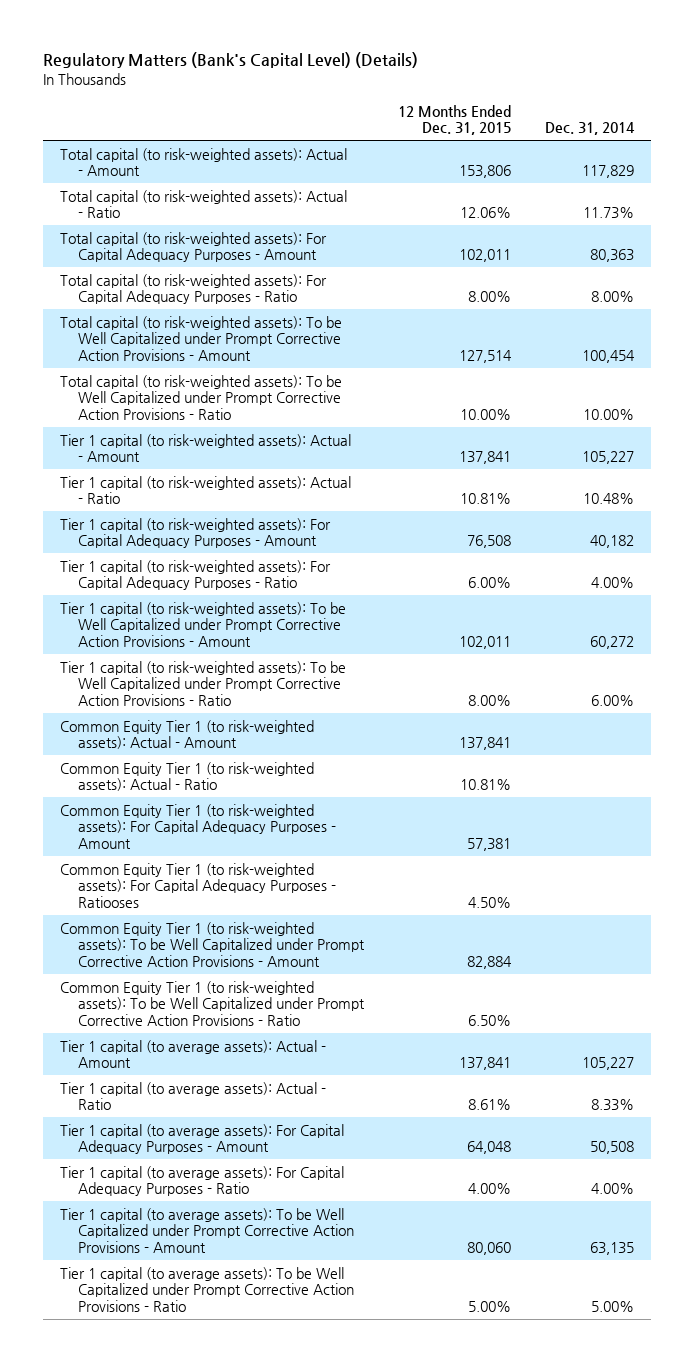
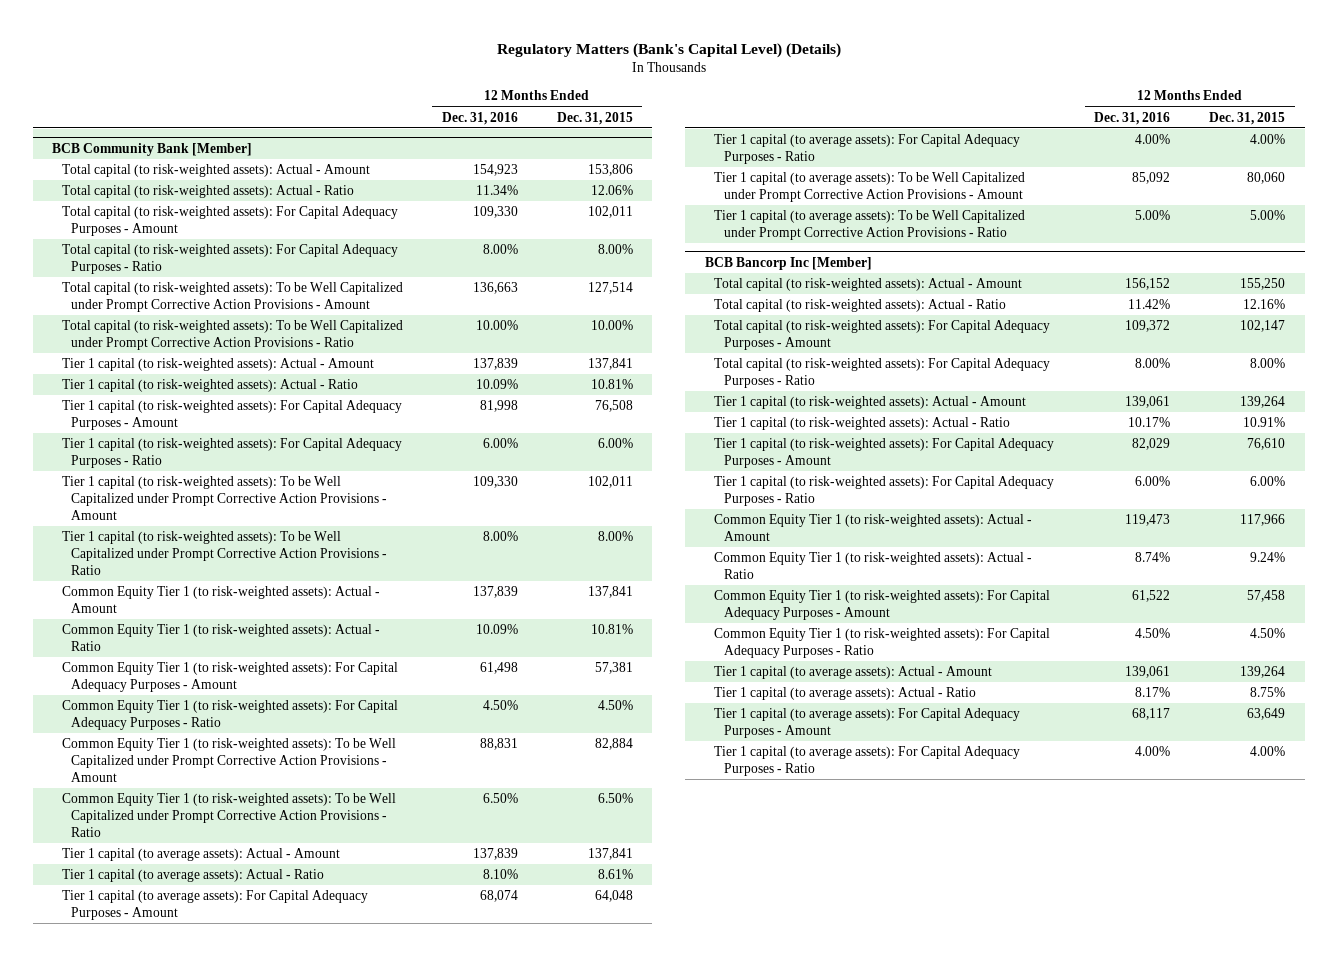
- | 12 Months Ended Dec. 31, 2015 | Dec. 31, 2014
+ | 12 Months Ended Dec. 31, 2016 | 12 Months Ended Dec. 31, 2015
+ BCB Community Bank [Member]
- Common Equity Tier 1 (to risk-weighted assets): For Capital Adequacy Purposes - Ratiooses | 4.50% |
+ Common Equity Tier 1 (to risk-weighted assets): For Capital Adequacy Purposes - Ratio | 4.50% | 4.50%
+ BCB Bancorp Inc [Member]
+ Total capital (to risk-weighted assets): Actual - Amount | 156,152 | 155,250
+ Total capital (to risk-weighted assets): Actual - Ratio | 11.42% | 12.16%
+ Total capital (to risk-weighted assets): For Capital Adequacy Purposes - Amount | 109,372 | 102,147
+ Total capital (to risk-weighted assets): For Capital Adequacy Purposes - Ratio | 8.00% | 8.00%
+ Tier 1 capital (to risk-weighted assets): Actual - Amount | 139,061 | 139,264
+ Tier 1 capital (to risk-weighted assets): Actual - Ratio | 10.17% | 10.91%
+ Tier 1 capital (to risk-weighted assets): For Capital Adequacy Purposes - Amount | 82,029 | 76,610
+ Tier 1 capital (to risk-weighted assets): For Capital Adequacy Purposes - Ratio | 6.00% | 6.00%
+ Common Equity Tier 1 (to risk-weighted assets): Actual - Amount | 119,473 | 117,966
+ Common Equity Tier 1 (to risk-weighted assets): Actual - Ratio | 8.74% | 9.24%
+ Common Equity Tier 1 (to risk-weighted assets): For Capital Adequacy Purposes - Amount | 61,522 | 57,458
+ Common Equity Tier 1 (to risk-weighted assets): For Capital Adequacy Purposes - Ratio | 4.50% | 4.50%
+ Tier 1 capital (to average assets): Actual - Amount | 139,061 | 139,264
+ Tier 1 capital (to average assets): Actual - Ratio | 8.17% | 8.75%
+ Tier 1 capital (to average assets): For Capital Adequacy Purposes - Amount | 68,117 | 63,649
+ Tier 1 capital (to average assets): For Capital Adequacy Purposes - Ratio | 4.00% | 4.00%

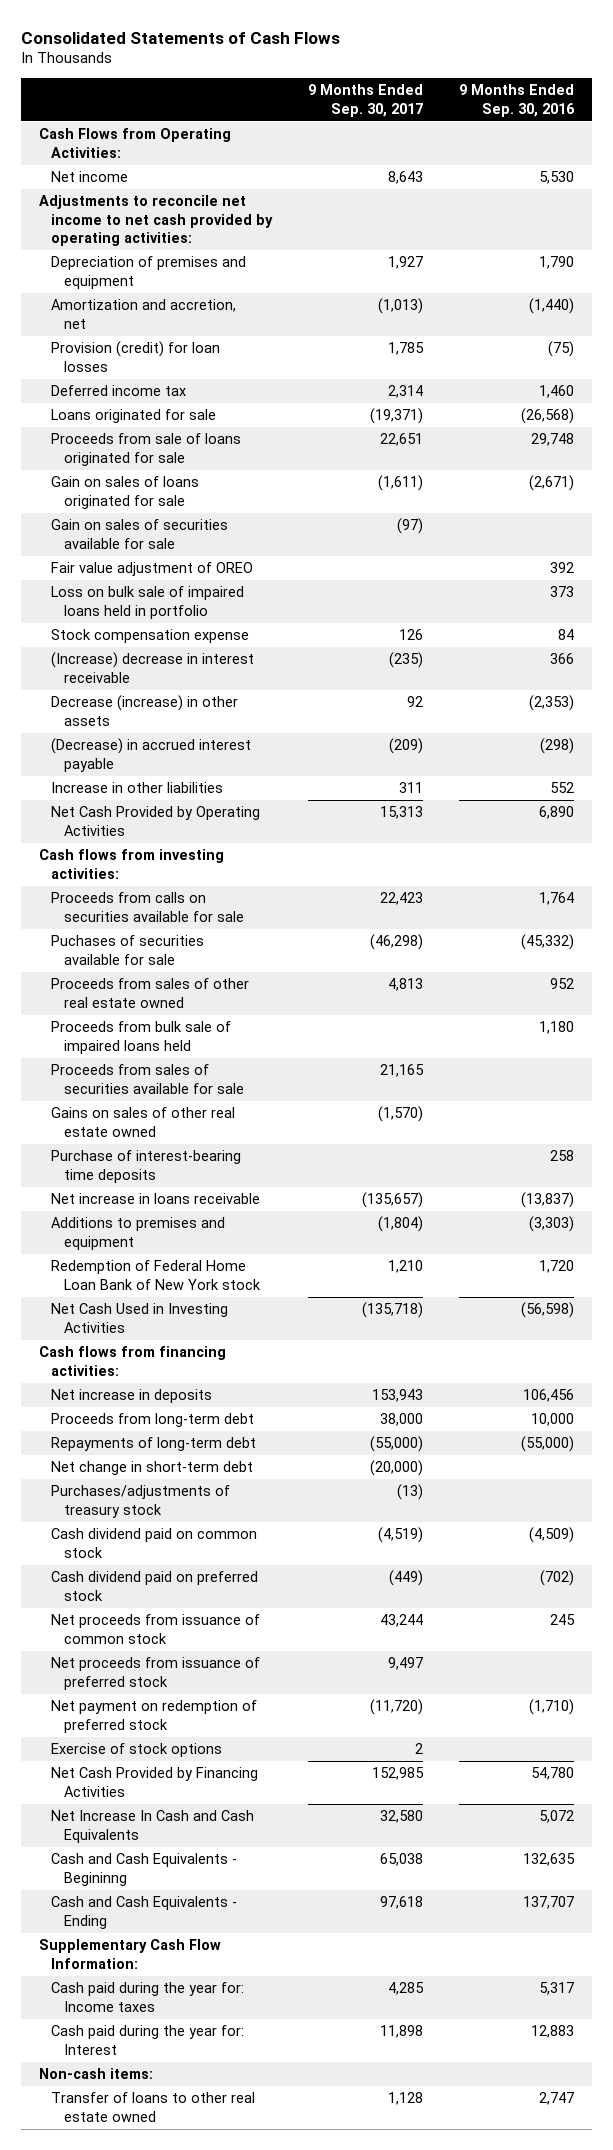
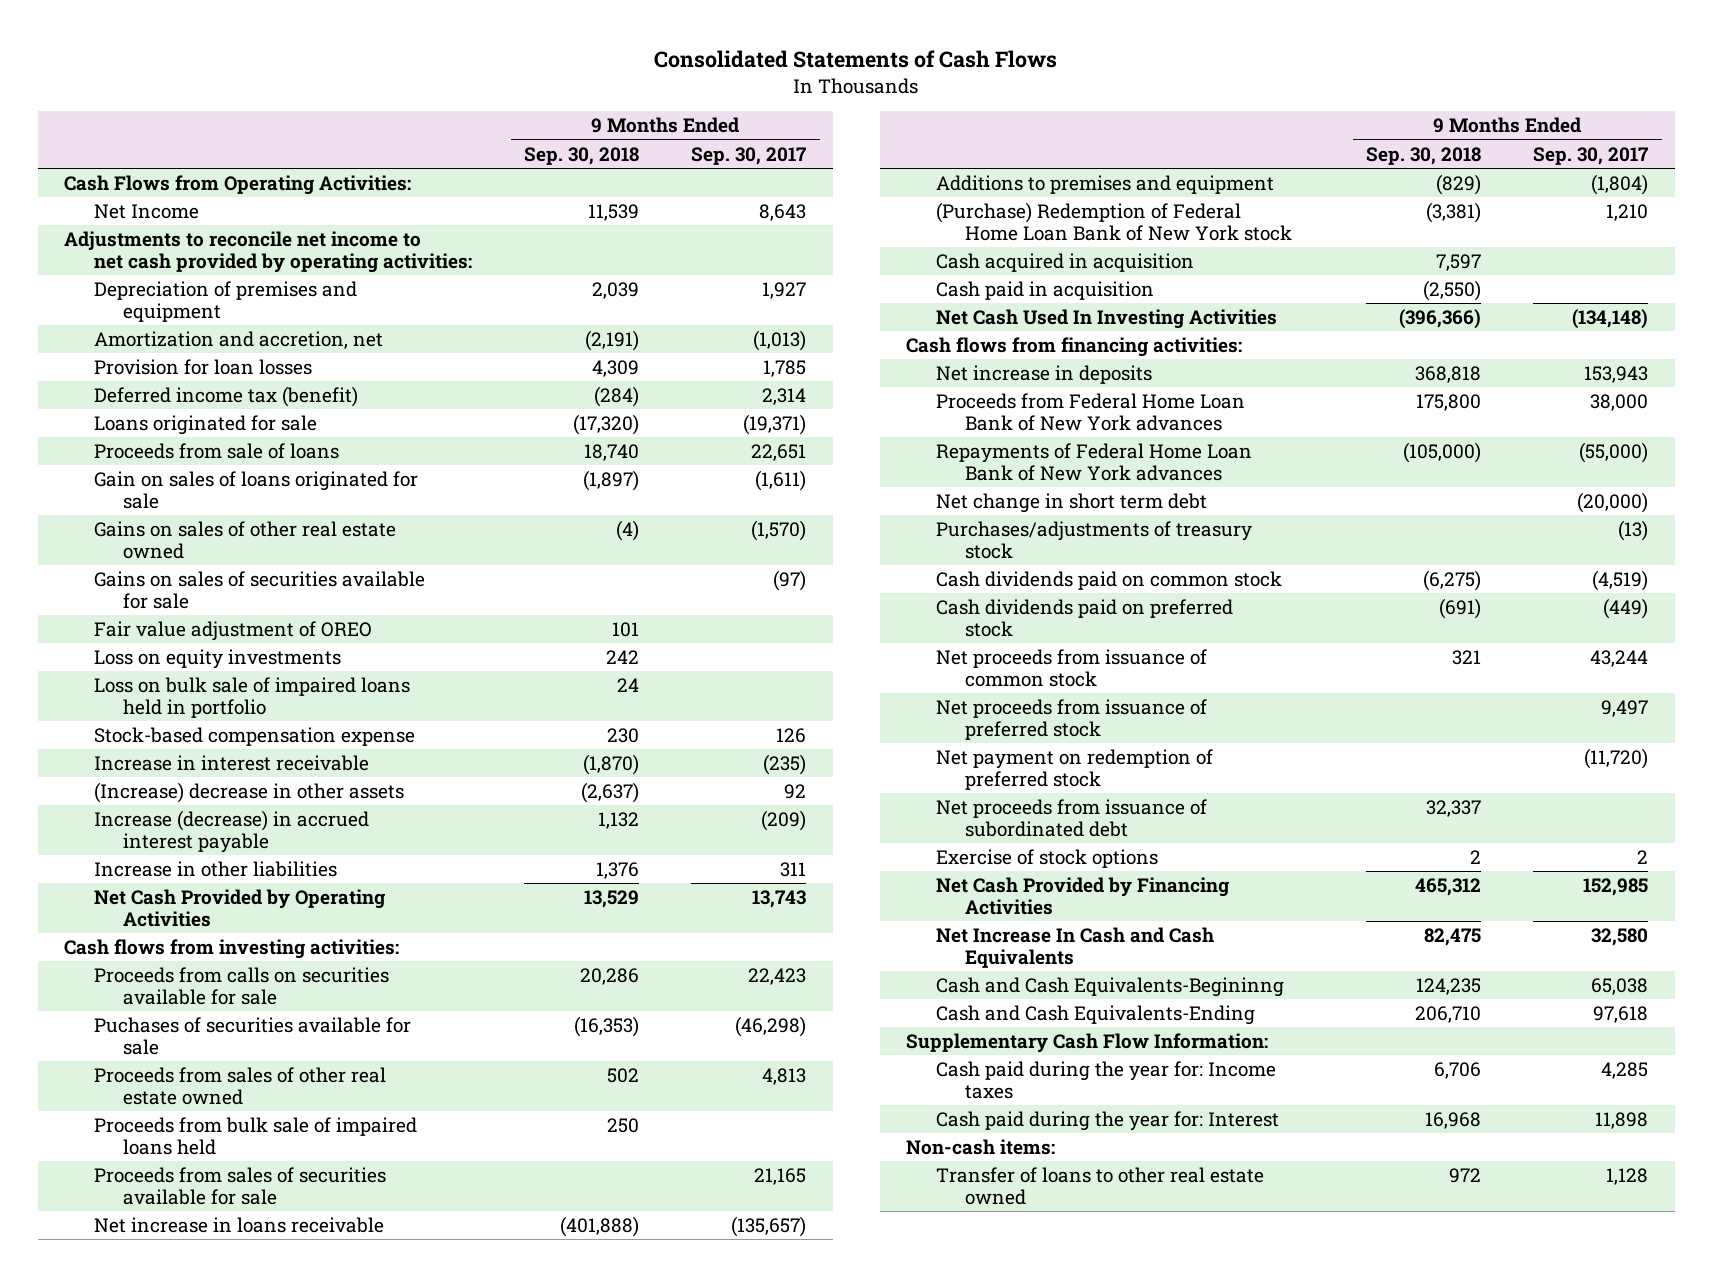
- | 9 Months Ended Sep. 30, 2017 | 9 Months Ended Sep. 30, 2016
+ | 9 Months Ended Sep. 30, 2018 | 9 Months Ended Sep. 30, 2017
- Net income | 8,643 | 5,530
+ Net Income | 11,539 | 8,643
- Provision (credit) for loan losses | 1,785 | (75)
- Deferred income tax | 2,314 | 1,460
+ Provision for loan losses | 4,309 | 1,785
+ Deferred income tax (benefit) | (284) | 2,314
- Proceeds from sale of loans originated for sale | 22,651 | 29,748
+ Proceeds from sale of loans | 18,740 | 22,651
- Gain on sales of securities available for sale | (97) |
moved up: Gains on sales of other real estate owned | (4) | (1,570)
+ Gains on sales of securities available for sale | | (97)
+ Loss on equity investments | 242 |
- Stock compensation expense | 126 | 84
- (Increase) decrease in interest receivable | (235) | 366
- Decrease (increase) in other assets | 92 | (2,353)
- (Decrease) in accrued interest payable | (209) | (298)
+ Stock-based compensation expense | 230 | 126
+ Increase in interest receivable | (1,870) | (235)
+ (Increase) decrease in other assets | (2,637) | 92
+ Increase (decrease) in accrued interest payable | 1,132 | (209)
- Net Cash Provided by Operating Activities | 15,313 | 6,890
+ Net Cash Provided by Operating Activities | 13,529 | 13,743
- Purchase of interest-bearing time deposits | | 258
- Redemption of Federal Home Loan Bank of New York stock | 1,210 | 1,720
- Net Cash Used in Investing Activities | (135,718) | (56,598)
+ (Purchase) Redemption of Federal Home Loan Bank of New York stock | (3,381) | 1,210
+ Cash acquired in acquisition | 7,597 |
+ Cash paid in acquisition | (2,550) |
+ Net Cash Used In Investing Activities | (396,366) | (134,148)
- Proceeds from long-term debt | 38,000 | 10,000
- Repayments of long-term debt | (55,000) | (55,000)
- Net change in short-term debt | (20,000) |
+ Proceeds from Federal Home Loan Bank of New York advances | 175,800 | 38,000
+ Repayments of Federal Home Loan Bank of New York advances | (105,000) | (55,000)
+ Net change in short term debt | | (20,000)
- Cash dividend paid on common stock | (4,519) | (4,509)
- Cash dividend paid on preferred stock | (449) | (702)
+ Cash dividends paid on common stock | (6,275) | (4,519)
+ Cash dividends paid on preferred stock | (691) | (449)
+ Net proceeds from issuance of subordinated debt | 32,337 |
- Cash and Cash Equivalents - Begininng | 65,038 | 132,635
- Cash and Cash Equivalents - Ending | 97,618 | 137,707
+ Cash and Cash Equivalents-Begininng | 124,235 | 65,038
+ Cash and Cash Equivalents-Ending | 206,710 | 97,618

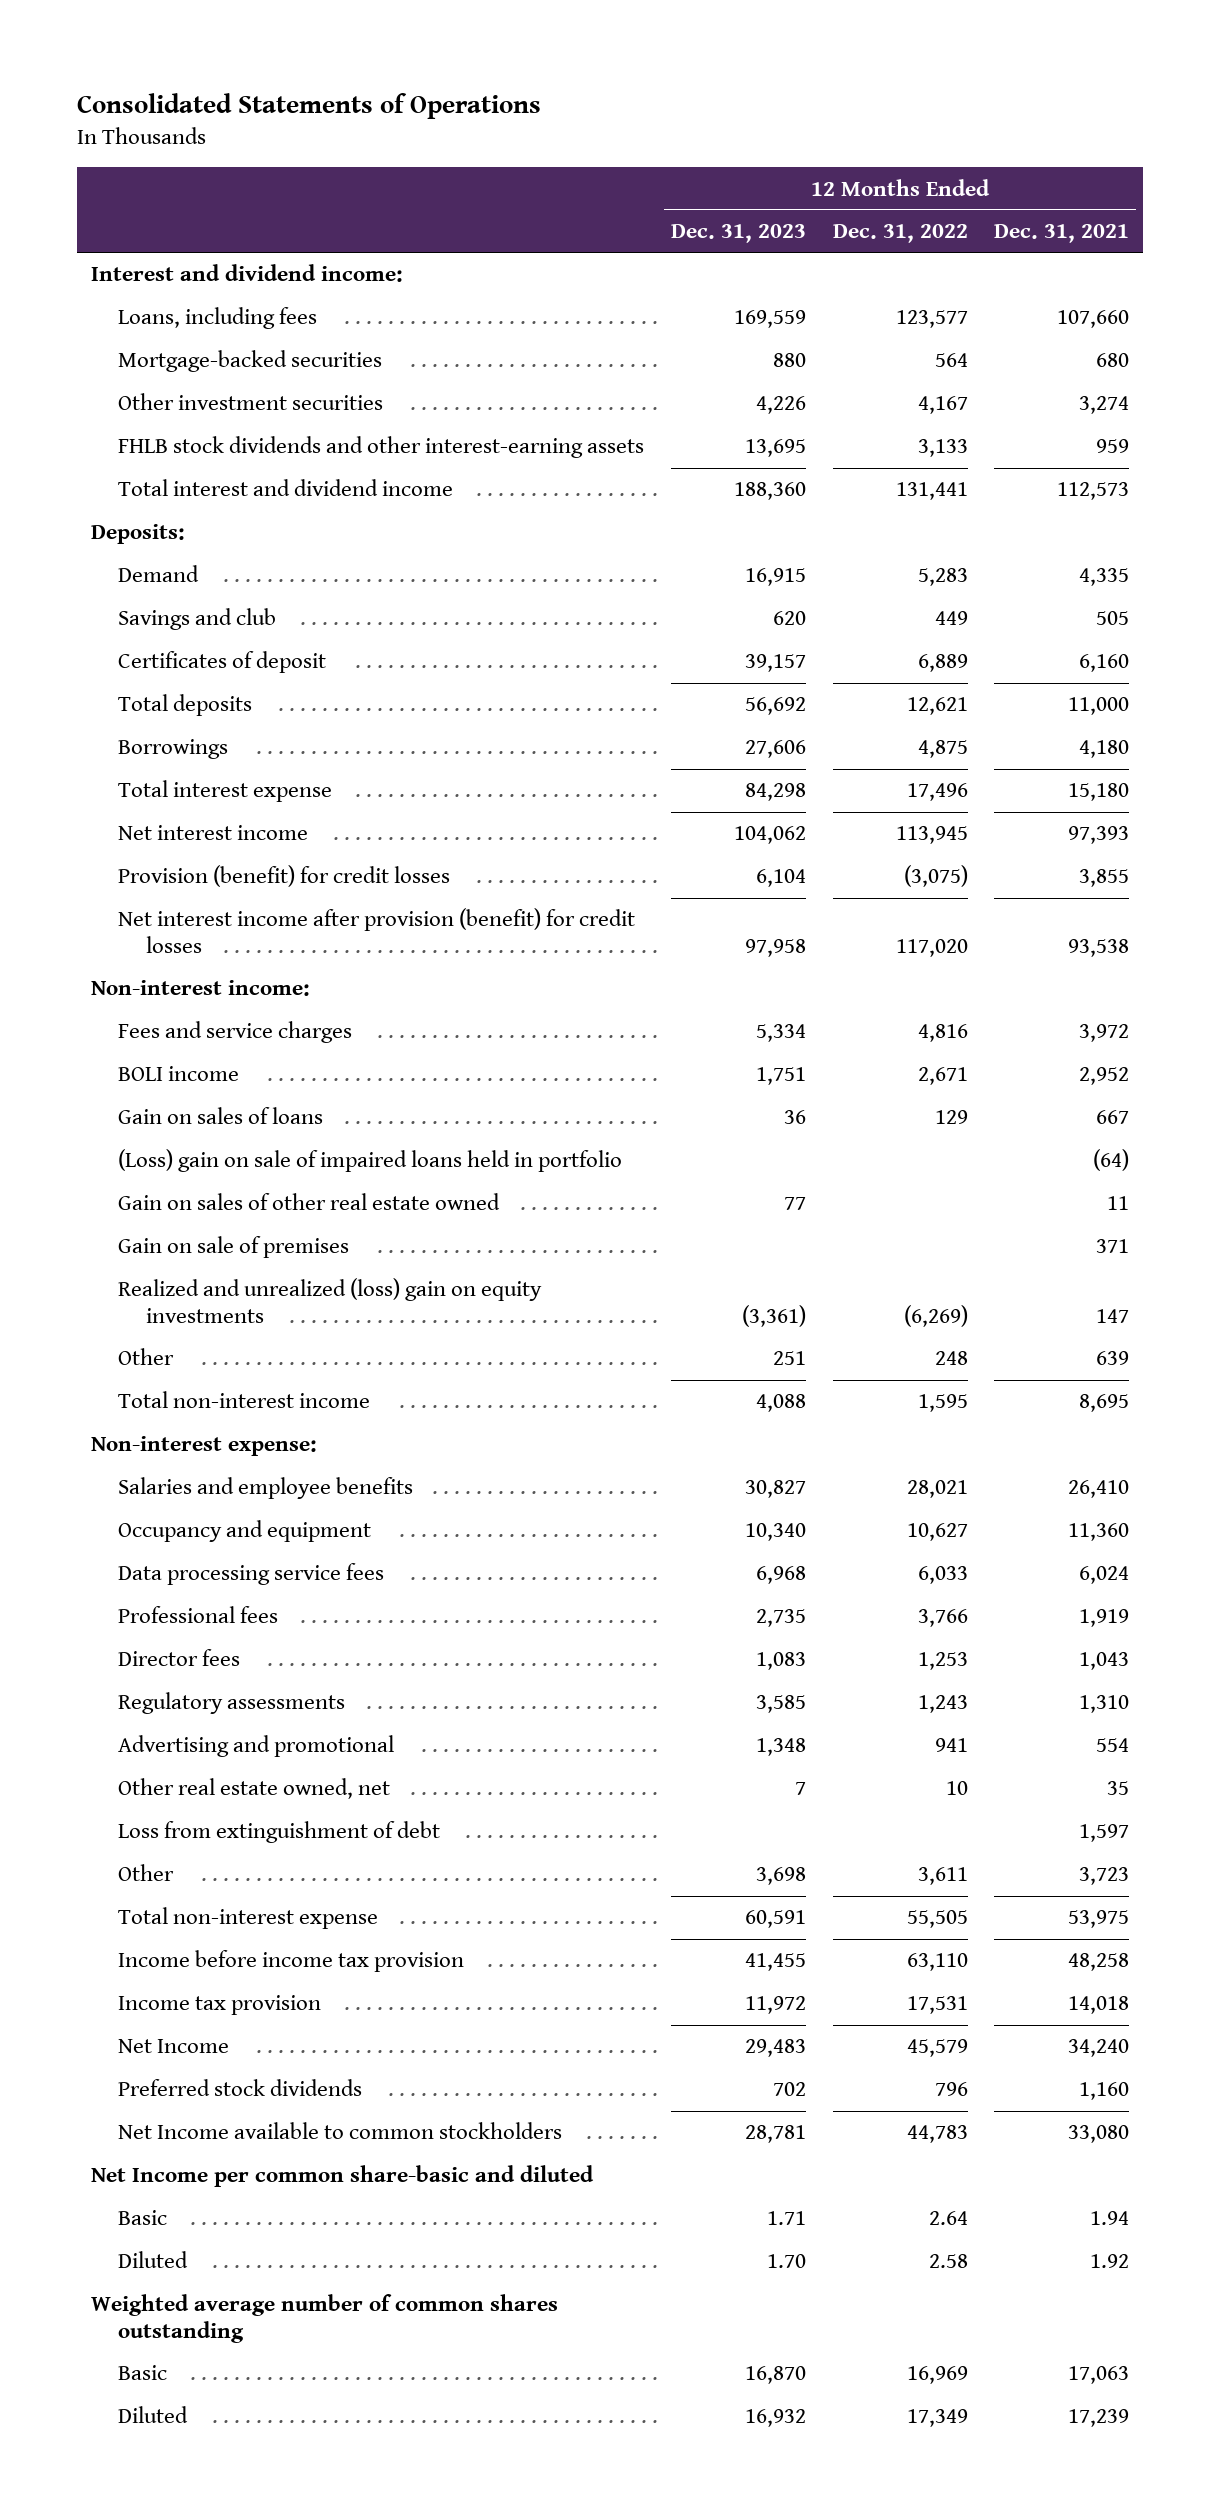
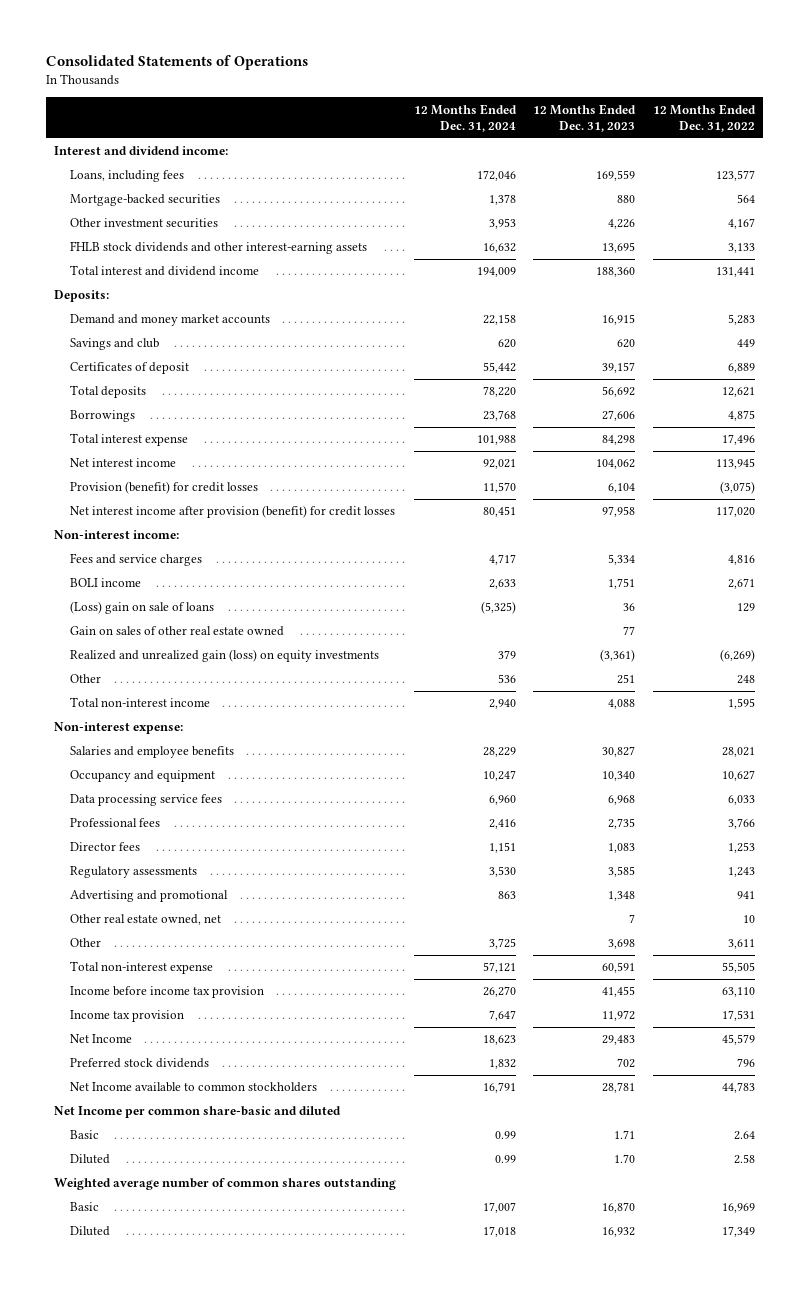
- | 12 Months Ended Dec. 31, 2023 | 12 Months Ended Dec. 31, 2022 | 12 Months Ended Dec. 31, 2021
+ | 12 Months Ended Dec. 31, 2024 | 12 Months Ended Dec. 31, 2023 | 12 Months Ended Dec. 31, 2022
- Demand | 16,915 | 5,283 | 4,335
+ Demand and money market accounts | 22,158 | 16,915 | 5,283
- Gain on sales of loans | 36 | 129 | 667
- (Loss) gain on sale of impaired loans held in portfolio | | | (64)
+ (Loss) gain on sale of loans | (5,325) | 36 | 129
- Gain on sale of premises | | | 371
- Realized and unrealized (loss) gain on equity investments | (3,361) | (6,269) | 147
+ Realized and unrealized gain (loss) on equity investments | 379 | (3,361) | (6,269)
- Loss from extinguishment of debt | | | 1,597

